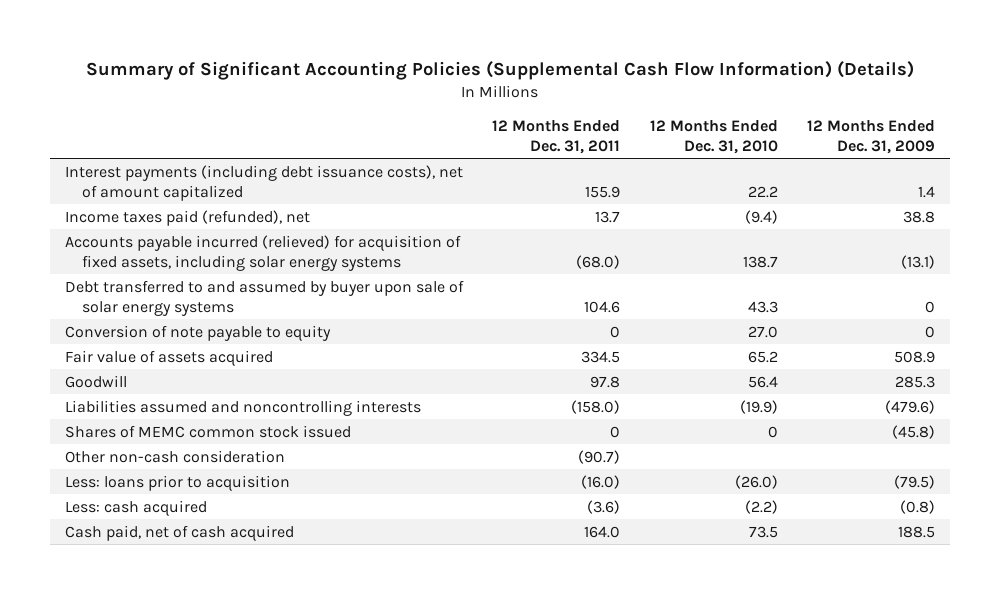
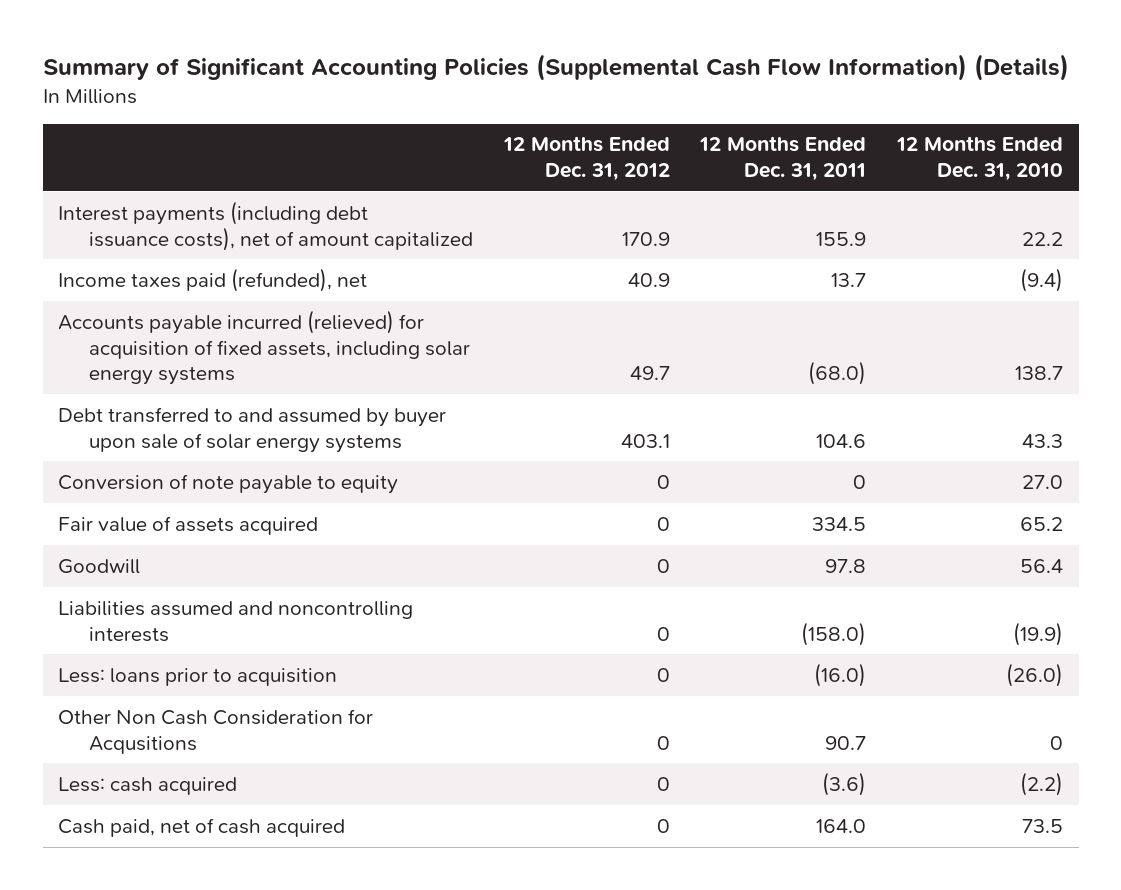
- | 12 Months Ended Dec. 31, 2011 | 12 Months Ended Dec. 31, 2010 | 12 Months Ended Dec. 31, 2009
+ | 12 Months Ended Dec. 31, 2012 | 12 Months Ended Dec. 31, 2011 | 12 Months Ended Dec. 31, 2010
- Shares of MEMC common stock issued | 0 | 0 | (45.8)
- Other non-cash consideration | (90.7) | |
+ Other Non Cash Consideration for Acqusitions | 0 | 90.7 | 0

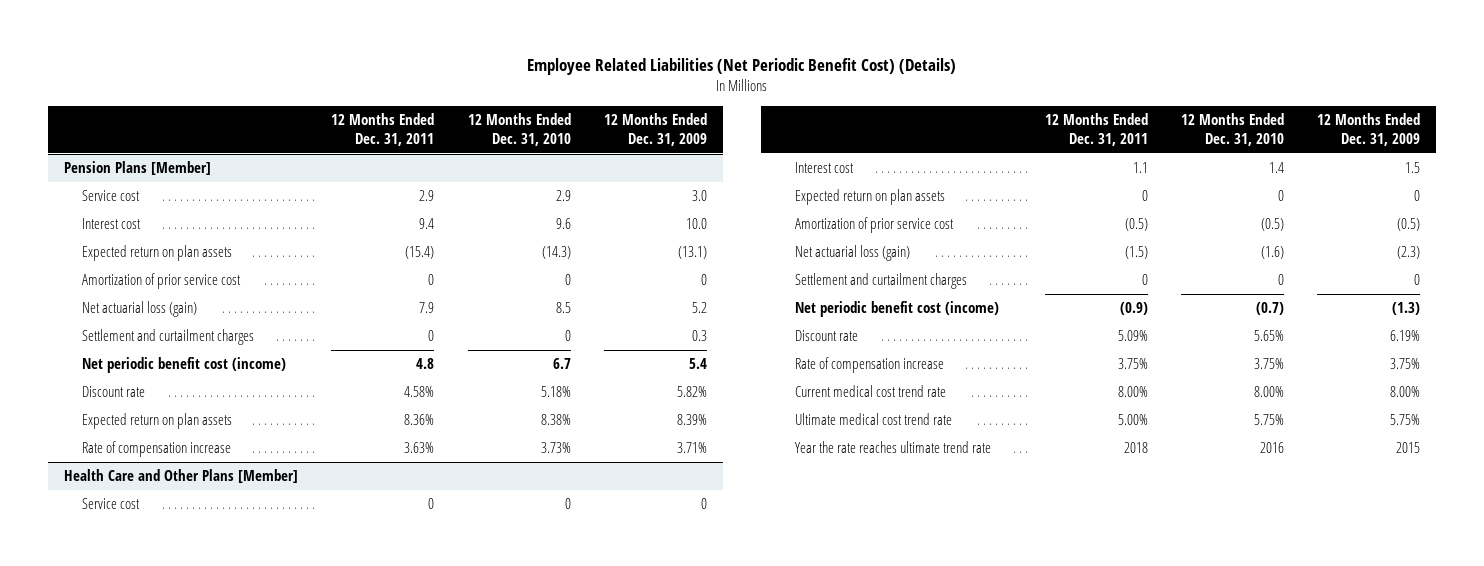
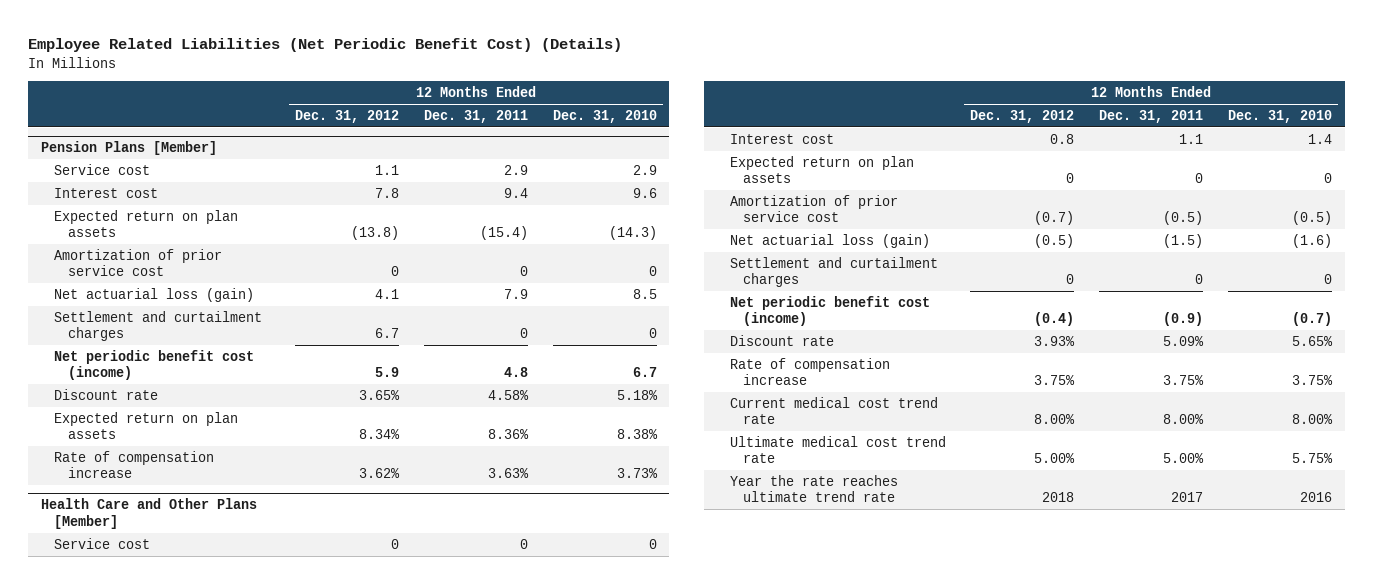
- | 12 Months Ended Dec. 31, 2011 | 12 Months Ended Dec. 31, 2010 | 12 Months Ended Dec. 31, 2009
+ | 12 Months Ended Dec. 31, 2012 | 12 Months Ended Dec. 31, 2011 | 12 Months Ended Dec. 31, 2010
@ Health Care and Other Plans [Member]
- Year the rate reaches ultimate trend rate | 2018 | 2016 | 2015
+ Year the rate reaches ultimate trend rate | 2018 | 2017 | 2016

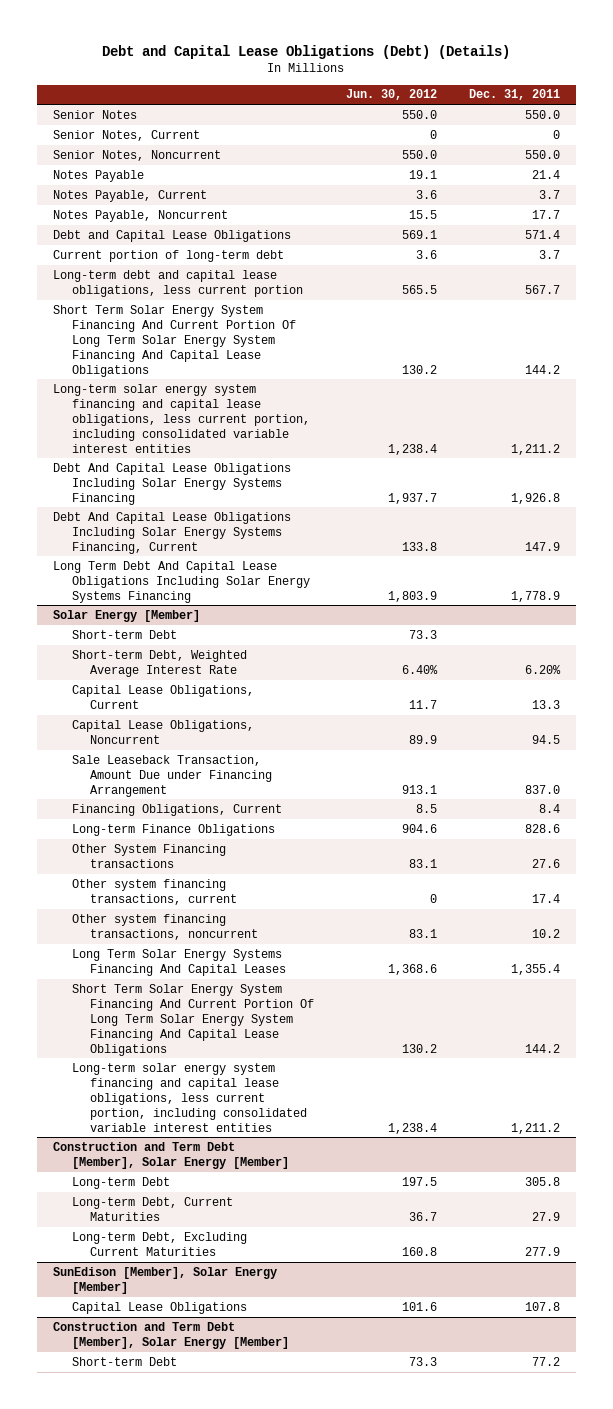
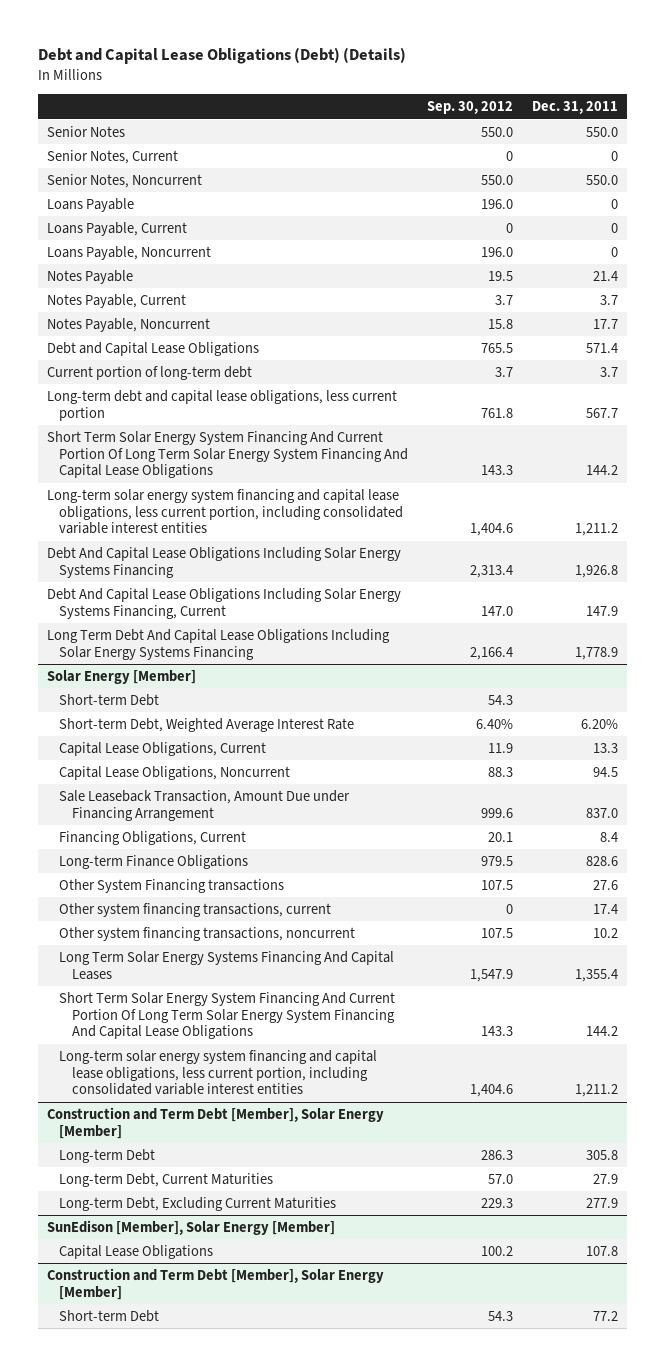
- | Jun. 30, 2012 | Dec. 31, 2011
+ | Sep. 30, 2012 | Dec. 31, 2011
+ Loans Payable | 196.0 | 0
+ Loans Payable, Current | 0 | 0
+ Loans Payable, Noncurrent | 196.0 | 0

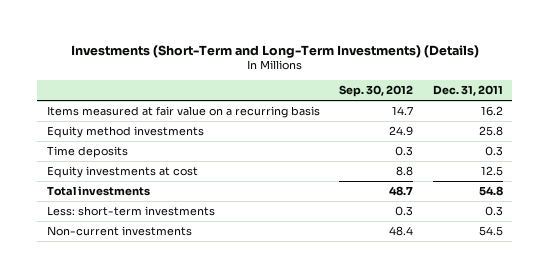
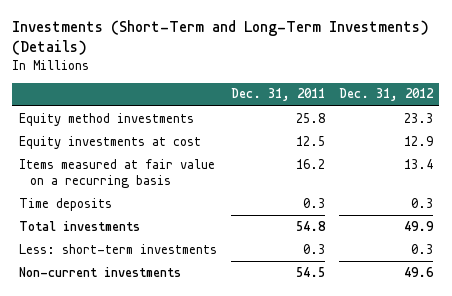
- | Sep. 30, 2012 | Dec. 31, 2011
+ | Dec. 31, 2011 | Dec. 31, 2012
moved down: Items measured at fair value on a recurring basis | 16.2 | 13.4
moved down: Time deposits | 0.3 | 0.3

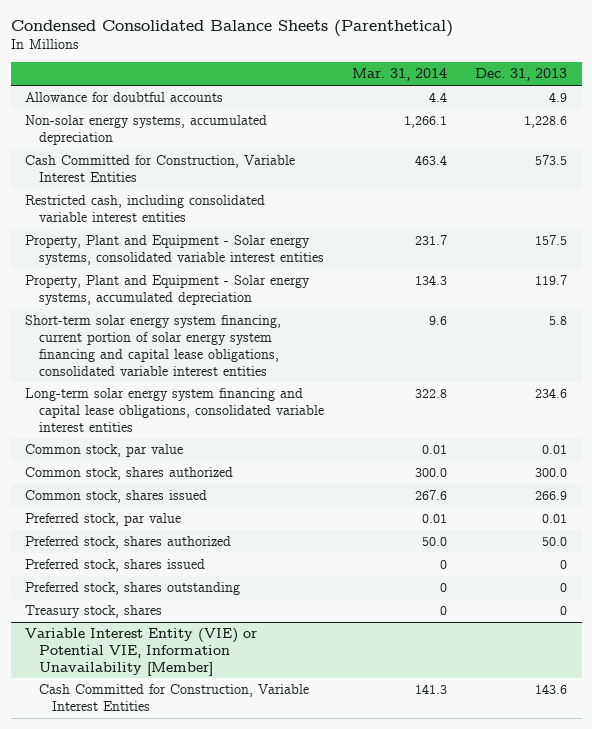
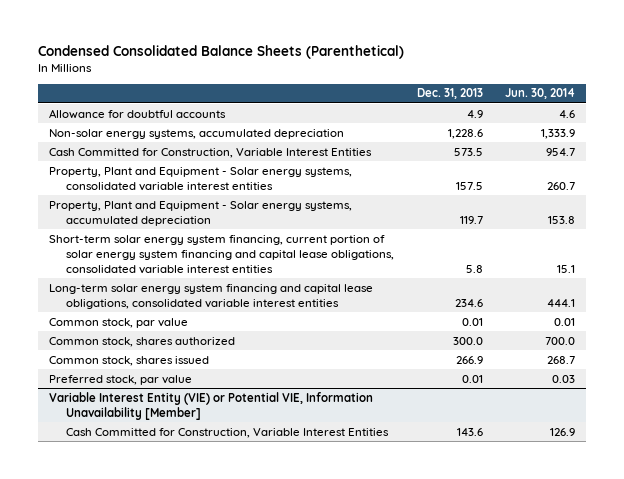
- | Mar. 31, 2014 | Dec. 31, 2013
+ | Dec. 31, 2013 | Jun. 30, 2014
- Restricted cash, including consolidated variable interest entities
- Preferred stock, shares authorized | 50.0 | 50.0
- Preferred stock, shares issued | 0 | 0
- Preferred stock, shares outstanding | 0 | 0
- Treasury stock, shares | 0 | 0

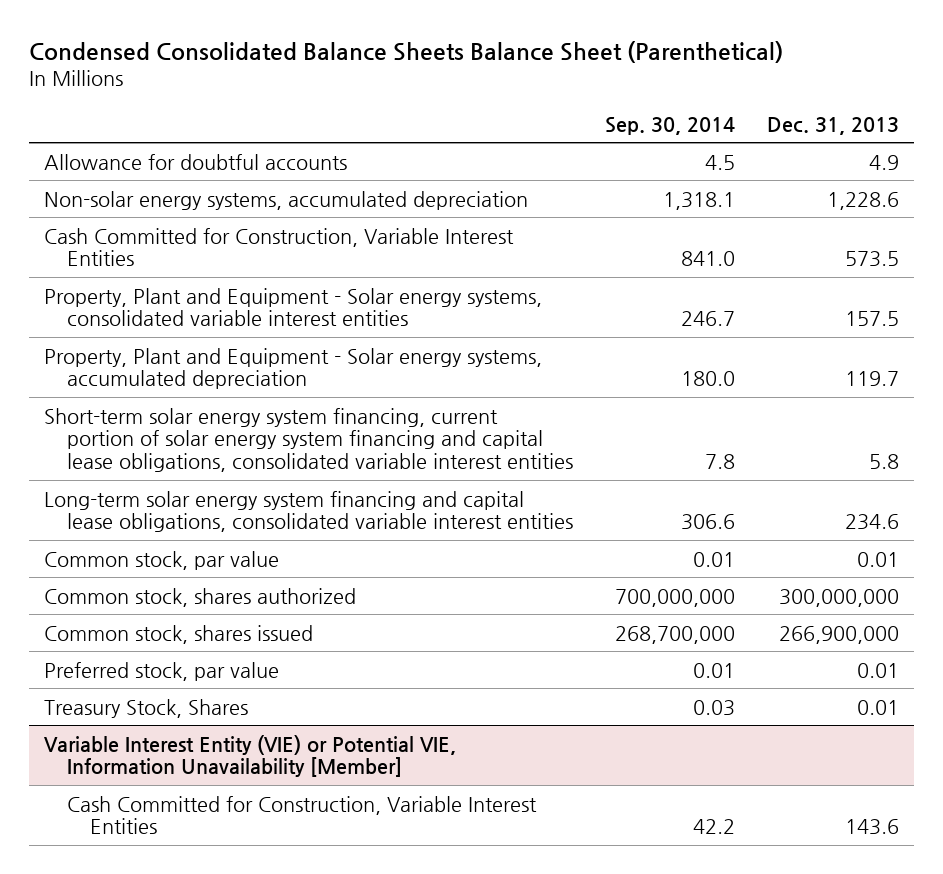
- Condensed Consolidated Balance Sheets (Parenthetical)
+ Condensed Consolidated Balance Sheets Balance Sheet (Parenthetical)
- | Dec. 31, 2013 | Jun. 30, 2014
+ | Sep. 30, 2014 | Dec. 31, 2013
- Common stock, shares authorized | 300.0 | 700.0
- Common stock, shares issued | 266.9 | 268.7
+ Common stock, shares authorized | 700,000,000 | 300,000,000
+ Common stock, shares issued | 268,700,000 | 266,900,000
+ Treasury Stock, Shares | 0.03 | 0.01

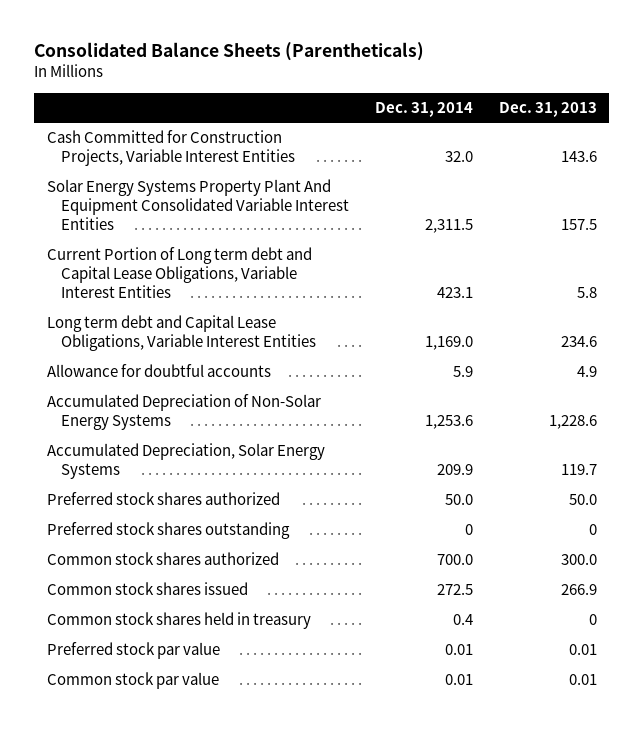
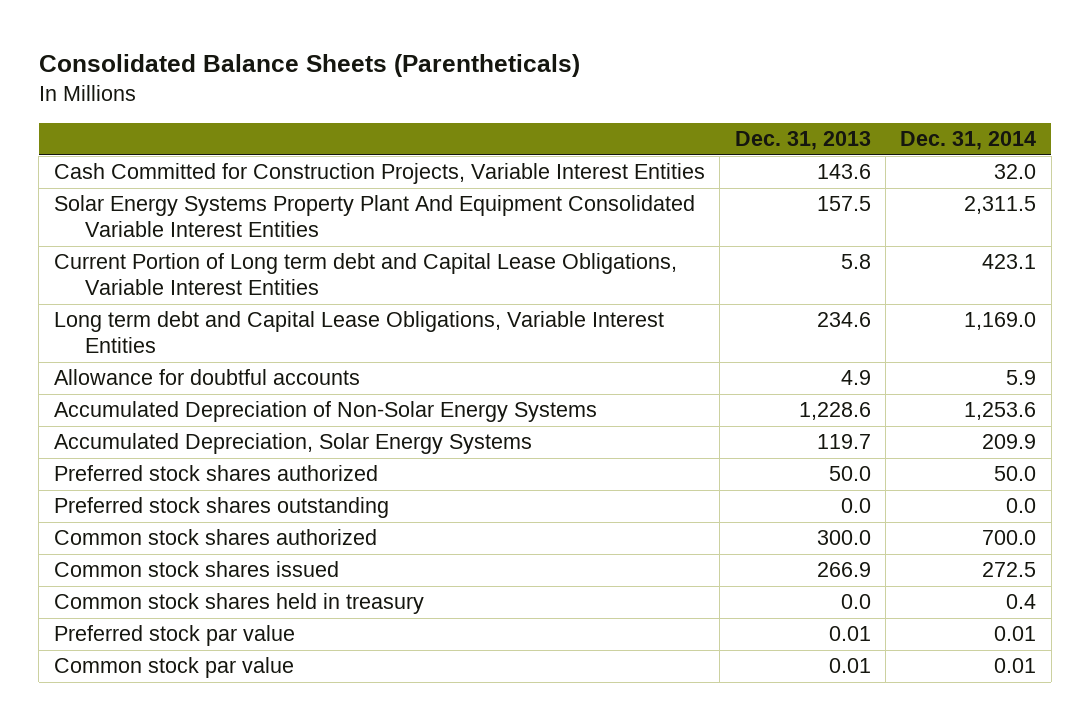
- | Dec. 31, 2014 | Dec. 31, 2013
+ | Dec. 31, 2013 | Dec. 31, 2014
- Preferred stock shares outstanding | 0 | 0
+ Preferred stock shares outstanding | 0.0 | 0.0
- Common stock shares held in treasury | 0.4 | 0
+ Common stock shares held in treasury | 0.0 | 0.4

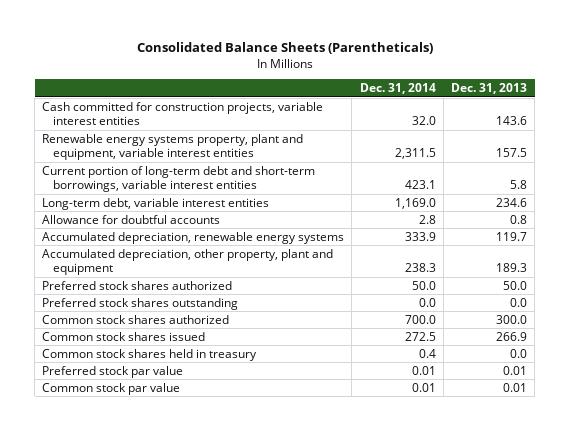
- | Dec. 31, 2013 | Dec. 31, 2014
+ | Dec. 31, 2014 | Dec. 31, 2013
- Cash Committed for Construction Projects, Variable Interest Entities | 143.6 | 32.0
- Solar Energy Systems Property Plant And Equipment Consolidated Variable Interest Entities | 157.5 | 2,311.5
- Current Portion of Long term debt and Capital Lease Obligations, Variable Interest Entities | 5.8 | 423.1
- Long term debt and Capital Lease Obligations, Variable Interest Entities | 234.6 | 1,169.0
- Allowance for doubtful accounts | 4.9 | 5.9
- Accumulated Depreciation of Non-Solar Energy Systems | 1,228.6 | 1,253.6
- Accumulated Depreciation, Solar Energy Systems | 119.7 | 209.9
+ Cash committed for construction projects, variable interest entities | 32.0 | 143.6
+ Renewable energy systems property, plant and equipment, variable interest entities | 2,311.5 | 157.5
+ Current portion of long-term debt and short-term borrowings, variable interest entities | 423.1 | 5.8
+ Long-term debt, variable interest entities | 1,169.0 | 234.6
+ Allowance for doubtful accounts | 2.8 | 0.8
+ Accumulated depreciation, renewable energy systems | 333.9 | 119.7
+ Accumulated depreciation, other property, plant and equipment | 238.3 | 189.3

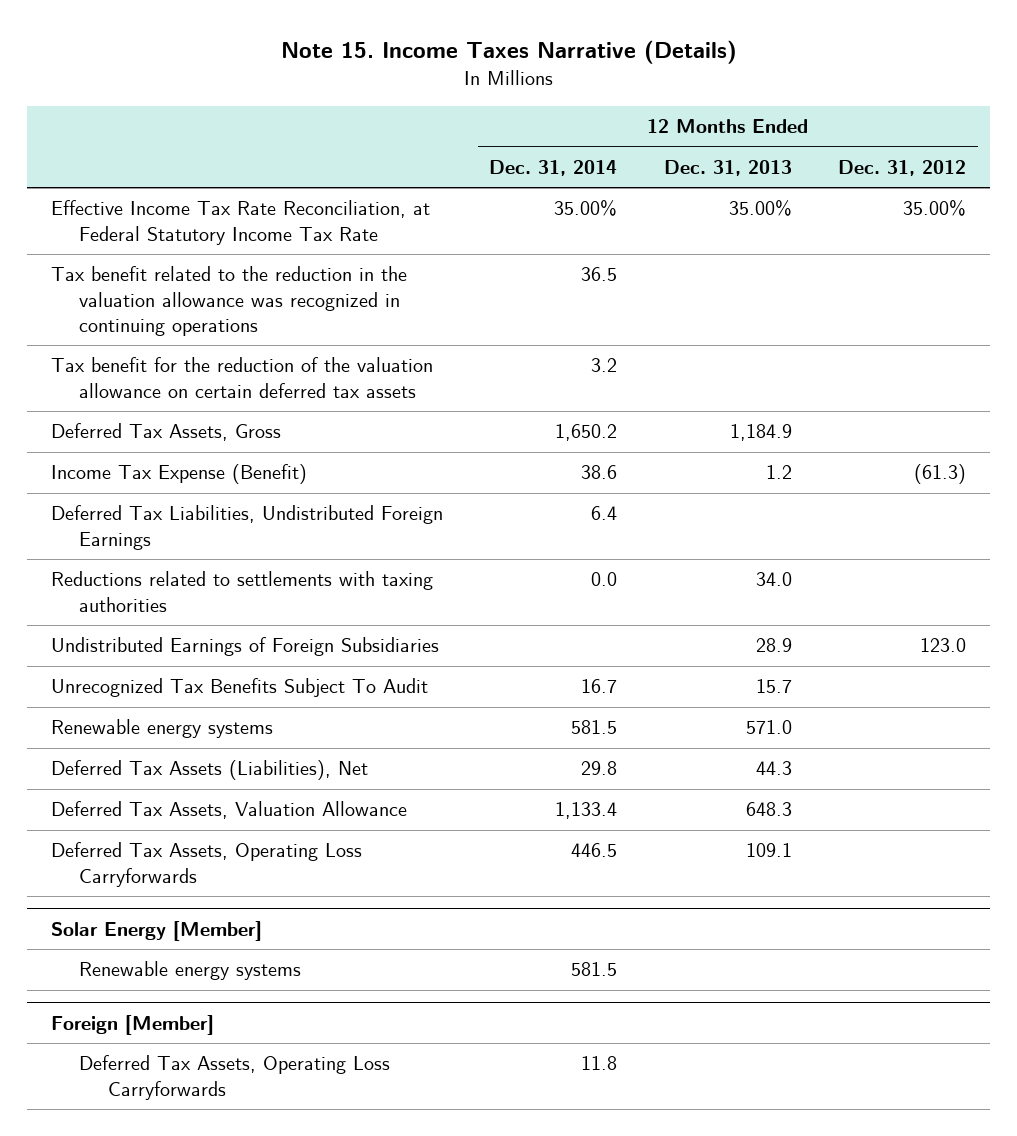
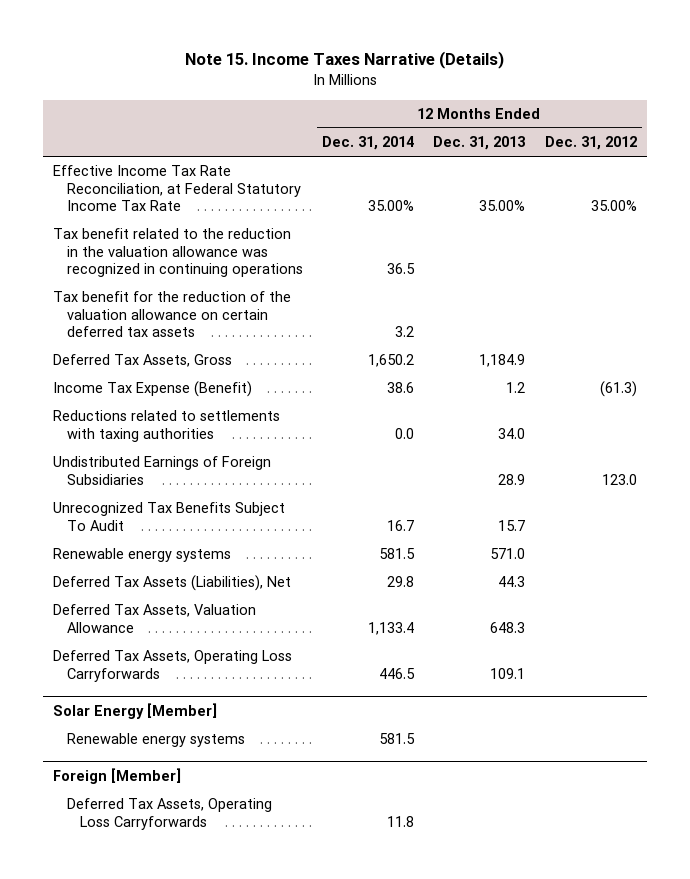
- Deferred Tax Liabilities, Undistributed Foreign Earnings | 6.4 | |

